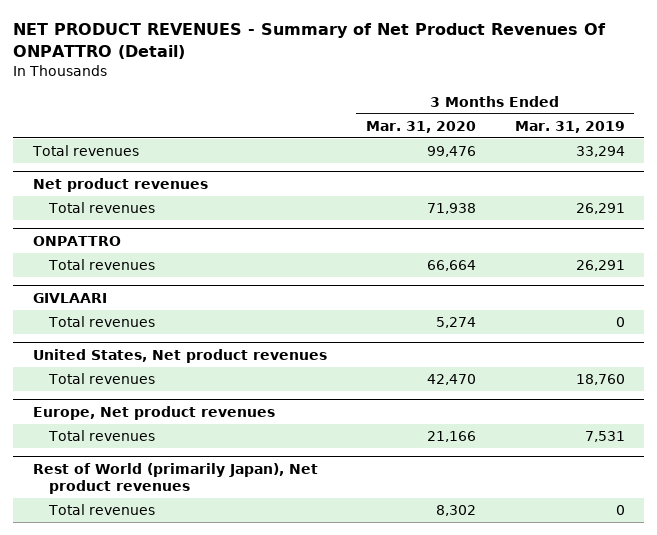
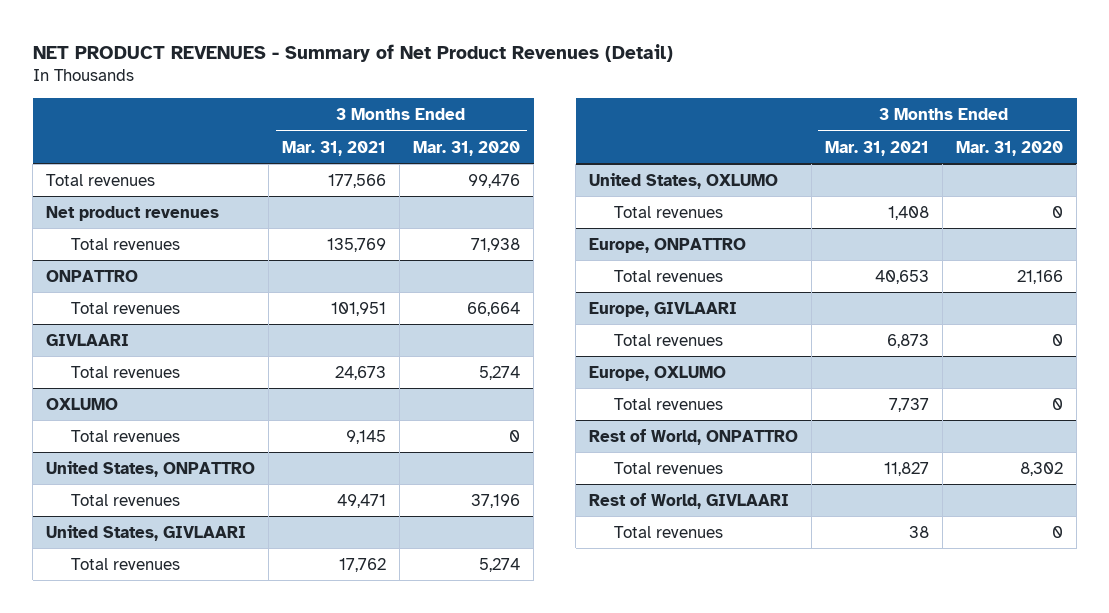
- NET PRODUCT REVENUES - Summary of Net Product Revenues Of ONPATTRO (Detail)
+ NET PRODUCT REVENUES - Summary of Net Product Revenues (Detail)
- | 3 Months Ended Mar. 31, 2020 | 3 Months Ended Mar. 31, 2019
+ | 3 Months Ended Mar. 31, 2021 | 3 Months Ended Mar. 31, 2020
- United States, Net product revenues
- Total revenues | 42,470 | 18,760
- Europe, Net product revenues
+ OXLUMO
+ Total revenues | 9,145 | 0
+ United States, ONPATTRO
+ Total revenues | 49,471 | 37,196
+ United States, GIVLAARI
+ Total revenues | 17,762 | 5,274
+ United States, OXLUMO
+ Total revenues | 1,408 | 0
+ Europe, ONPATTRO
- Rest of World (primarily Japan), Net product revenues
+ Europe, GIVLAARI
+ Total revenues | 6,873 | 0
+ Europe, OXLUMO
+ Total revenues | 7,737 | 0
+ Rest of World, ONPATTRO
+ Rest of World, GIVLAARI
+ Total revenues | 38 | 0

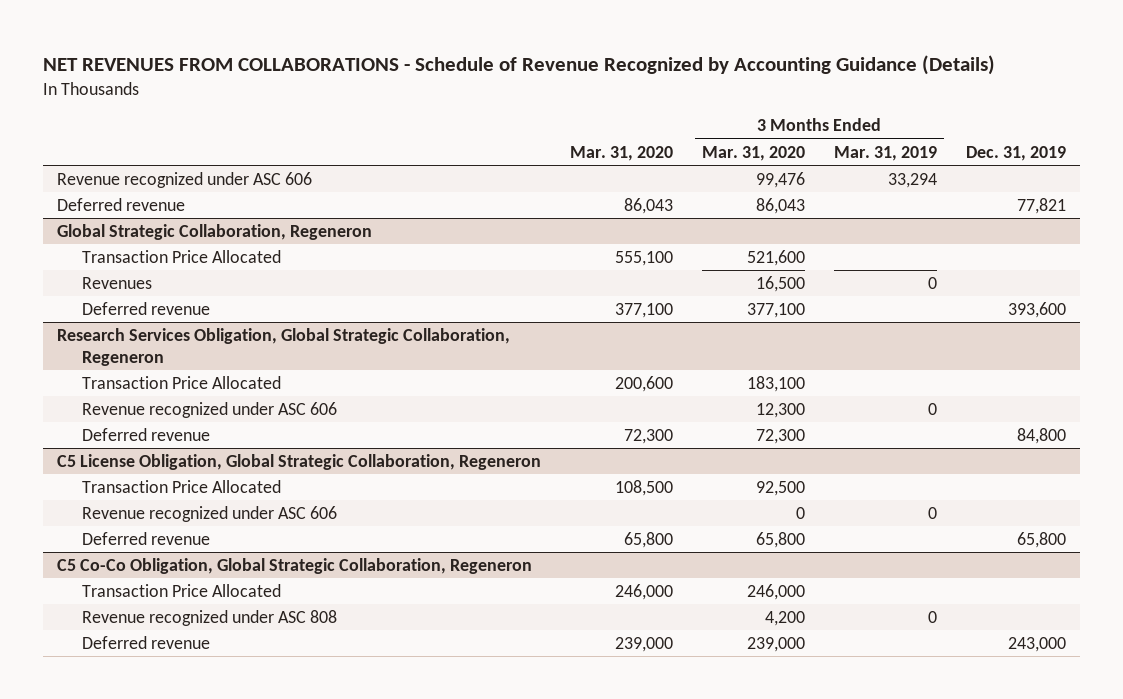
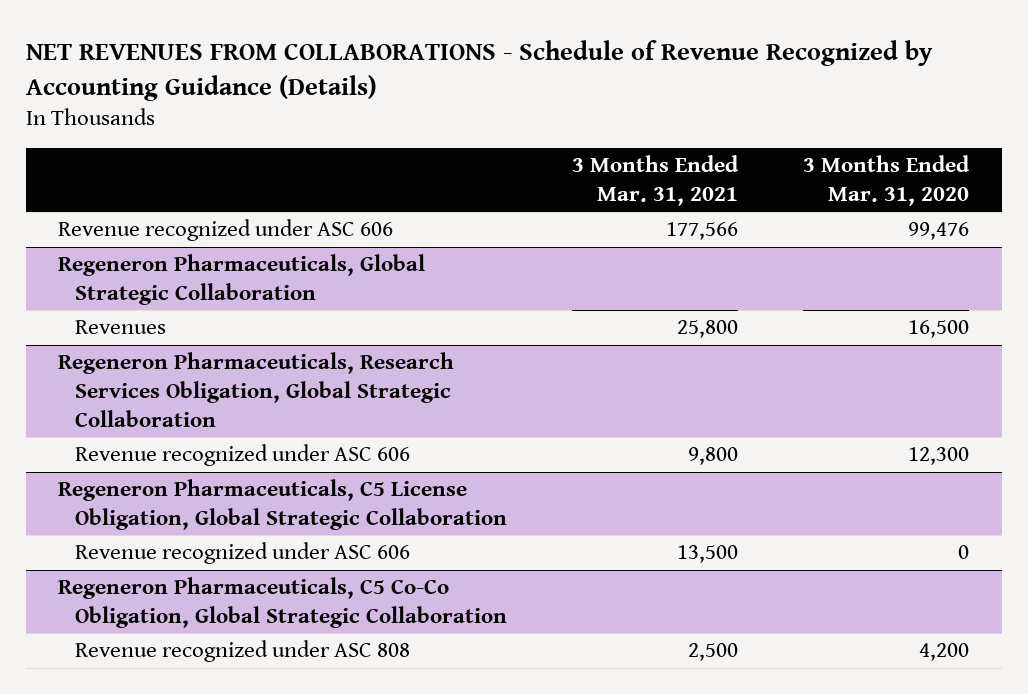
- | Mar. 31, 2020 | 3 Months Ended Mar. 31, 2020 | 3 Months Ended Mar. 31, 2019 | Dec. 31, 2019
+ | 3 Months Ended Mar. 31, 2021 | 3 Months Ended Mar. 31, 2020
- Deferred revenue | 86,043 | 86,043 | | 77,821
- Global Strategic Collaboration, Regeneron
- Transaction Price Allocated | 555,100 | 521,600 | |
+ Regeneron Pharmaceuticals, Global Strategic Collaboration
- Deferred revenue | 377,100 | 377,100 | | 393,600
- Research Services Obligation, Global Strategic Collaboration, Regeneron
- Transaction Price Allocated | 200,600 | 183,100 | |
+ Regeneron Pharmaceuticals, Research Services Obligation, Global Strategic Collaboration
- Deferred revenue | 72,300 | 72,300 | | 84,800
- C5 License Obligation, Global Strategic Collaboration, Regeneron
- Transaction Price Allocated | 108,500 | 92,500 | |
+ Regeneron Pharmaceuticals, C5 License Obligation, Global Strategic Collaboration
- Deferred revenue | 65,800 | 65,800 | | 65,800
- C5 Co-Co Obligation, Global Strategic Collaboration, Regeneron
- Transaction Price Allocated | 246,000 | 246,000 | |
+ Regeneron Pharmaceuticals, C5 Co-Co Obligation, Global Strategic Collaboration
- Deferred revenue | 239,000 | 239,000 | | 243,000

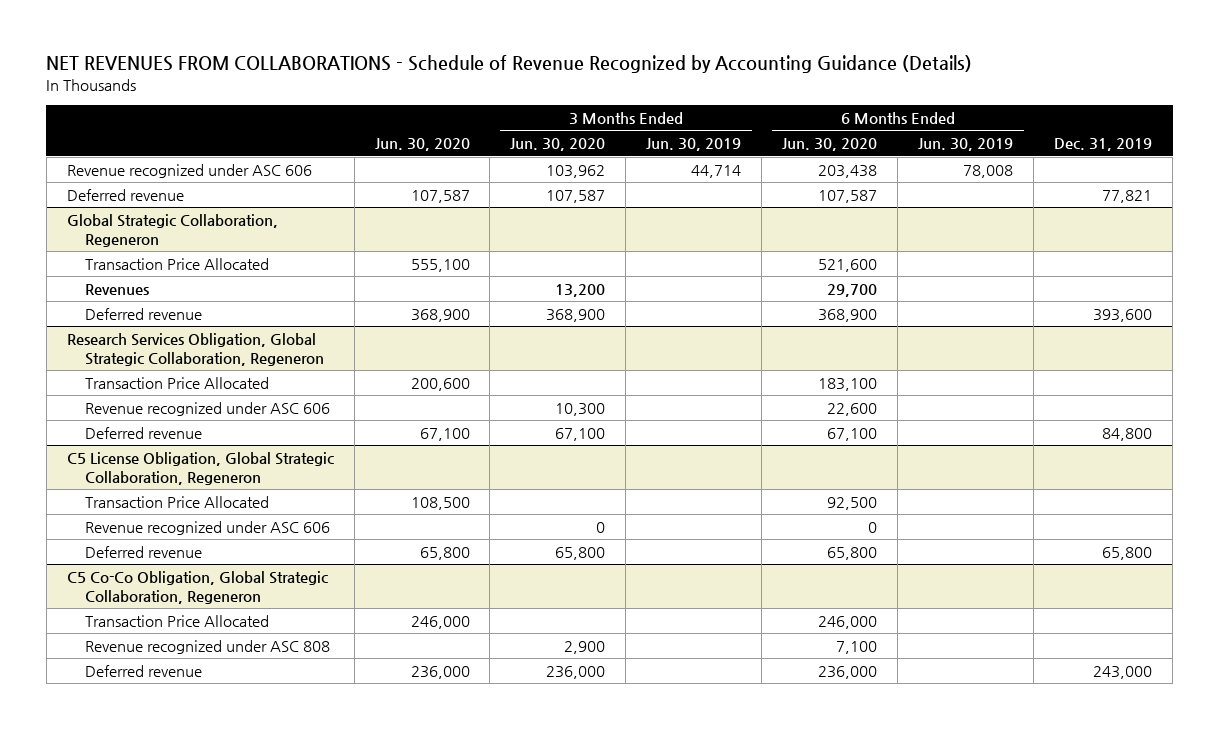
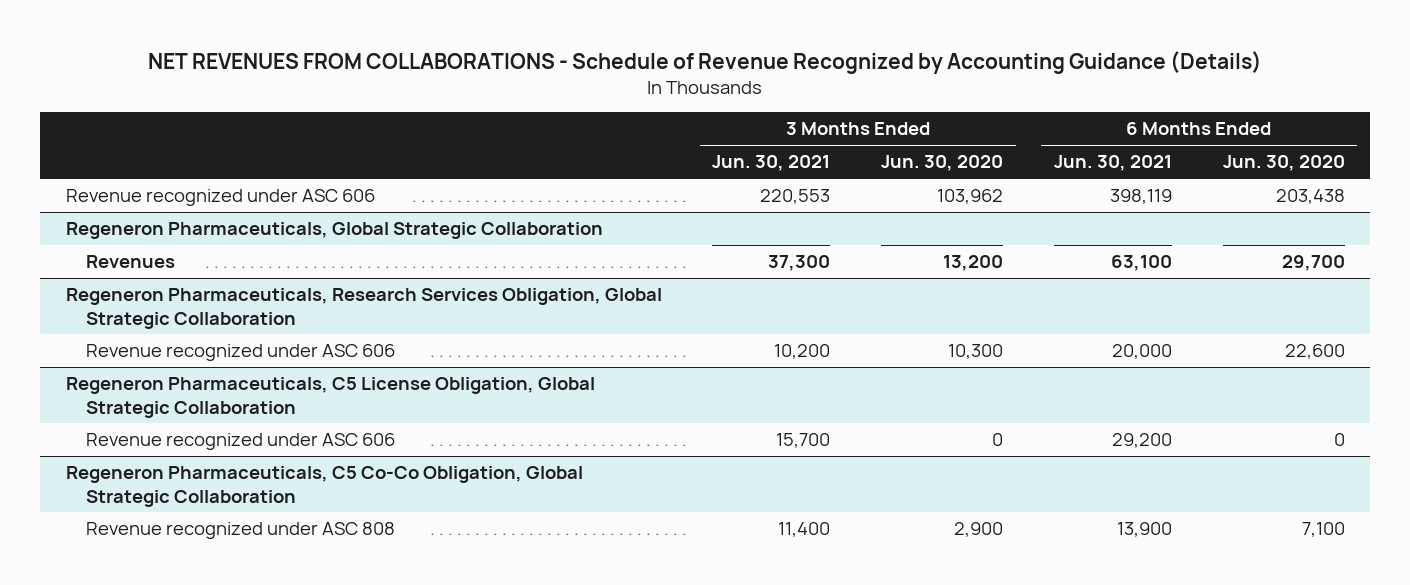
- | Jun. 30, 2020 | 3 Months Ended Jun. 30, 2020 | 3 Months Ended Jun. 30, 2019 | 6 Months Ended Jun. 30, 2020 | 6 Months Ended Jun. 30, 2019 | Dec. 31, 2019
+ | 3 Months Ended Jun. 30, 2021 | 3 Months Ended Jun. 30, 2020 | 6 Months Ended Jun. 30, 2021 | 6 Months Ended Jun. 30, 2020
- Deferred revenue | 107,587 | 107,587 | | 107,587 | | 77,821
- Global Strategic Collaboration, Regeneron
- Transaction Price Allocated | 555,100 | | | 521,600 | |
+ Regeneron Pharmaceuticals, Global Strategic Collaboration
- Deferred revenue | 368,900 | 368,900 | | 368,900 | | 393,600
- Research Services Obligation, Global Strategic Collaboration, Regeneron
- Transaction Price Allocated | 200,600 | | | 183,100 | |
+ Regeneron Pharmaceuticals, Research Services Obligation, Global Strategic Collaboration
- Deferred revenue | 67,100 | 67,100 | | 67,100 | | 84,800
- C5 License Obligation, Global Strategic Collaboration, Regeneron
- Transaction Price Allocated | 108,500 | | | 92,500 | |
+ Regeneron Pharmaceuticals, C5 License Obligation, Global Strategic Collaboration
- Deferred revenue | 65,800 | 65,800 | | 65,800 | | 65,800
- C5 Co-Co Obligation, Global Strategic Collaboration, Regeneron
- Transaction Price Allocated | 246,000 | | | 246,000 | |
+ Regeneron Pharmaceuticals, C5 Co-Co Obligation, Global Strategic Collaboration
- Deferred revenue | 236,000 | 236,000 | | 236,000 | | 243,000

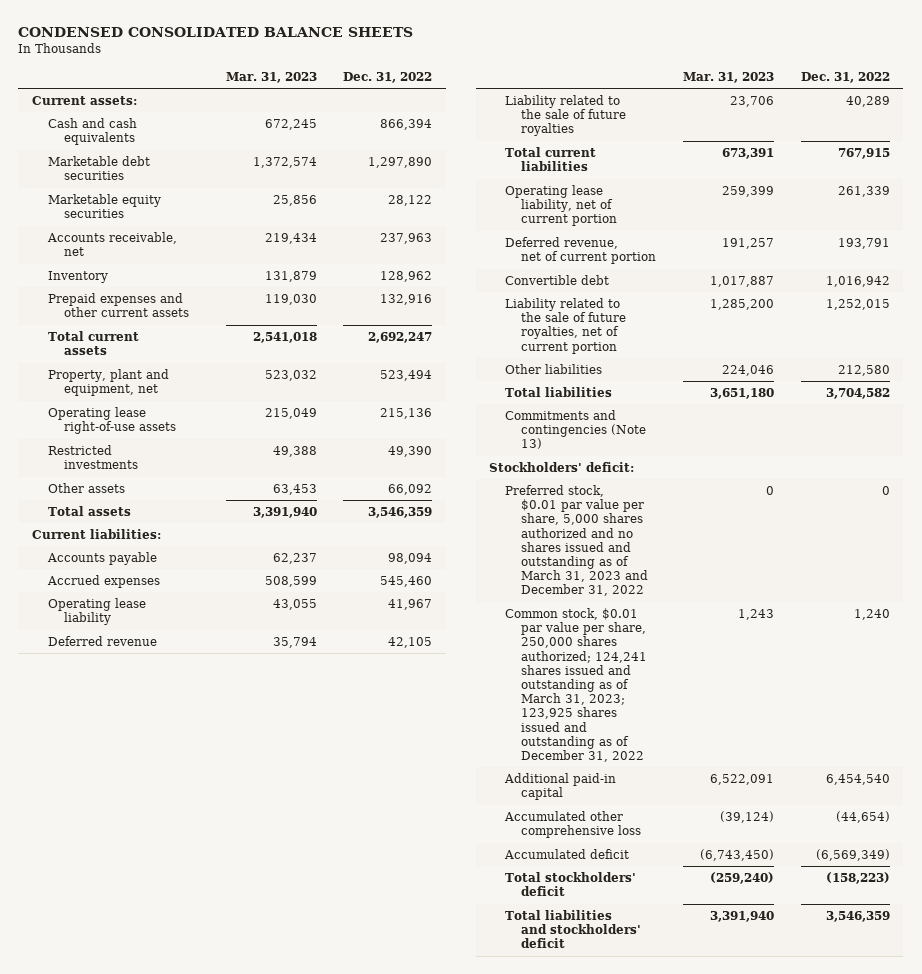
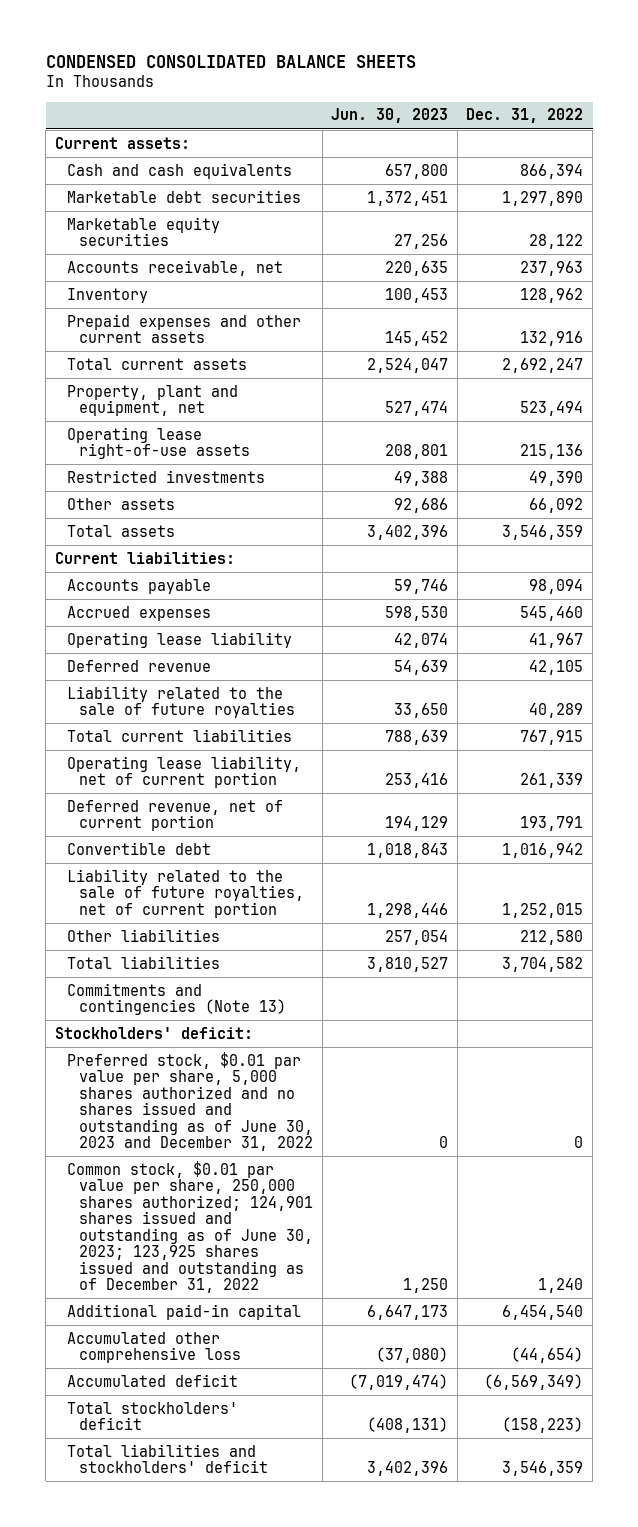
- | Mar. 31, 2023 | Dec. 31, 2022
+ | Jun. 30, 2023 | Dec. 31, 2022
- Preferred stock, $0.01 par value per share, 5,000 shares authorized and no shares issued and outstanding as of March 31, 2023 and December 31, 2022 | 0 | 0
- Common stock, $0.01 par value per share, 250,000 shares authorized; 124,241 shares issued and outstanding as of March 31, 2023; 123,925 shares issued and outstanding as of December 31, 2022 | 1,243 | 1,240
+ Preferred stock, $0.01 par value per share, 5,000 shares authorized and no shares issued and outstanding as of June 30, 2023 and December 31, 2022 | 0 | 0
+ Common stock, $0.01 par value per share, 250,000 shares authorized; 124,901 shares issued and outstanding as of June 30, 2023; 123,925 shares issued and outstanding as of December 31, 2022 | 1,250 | 1,240

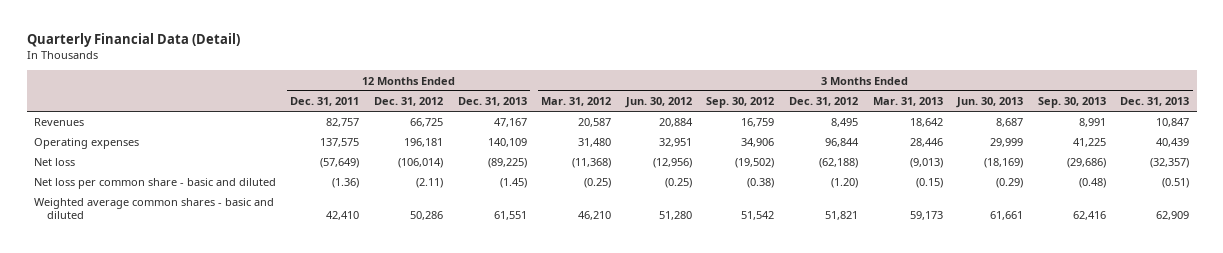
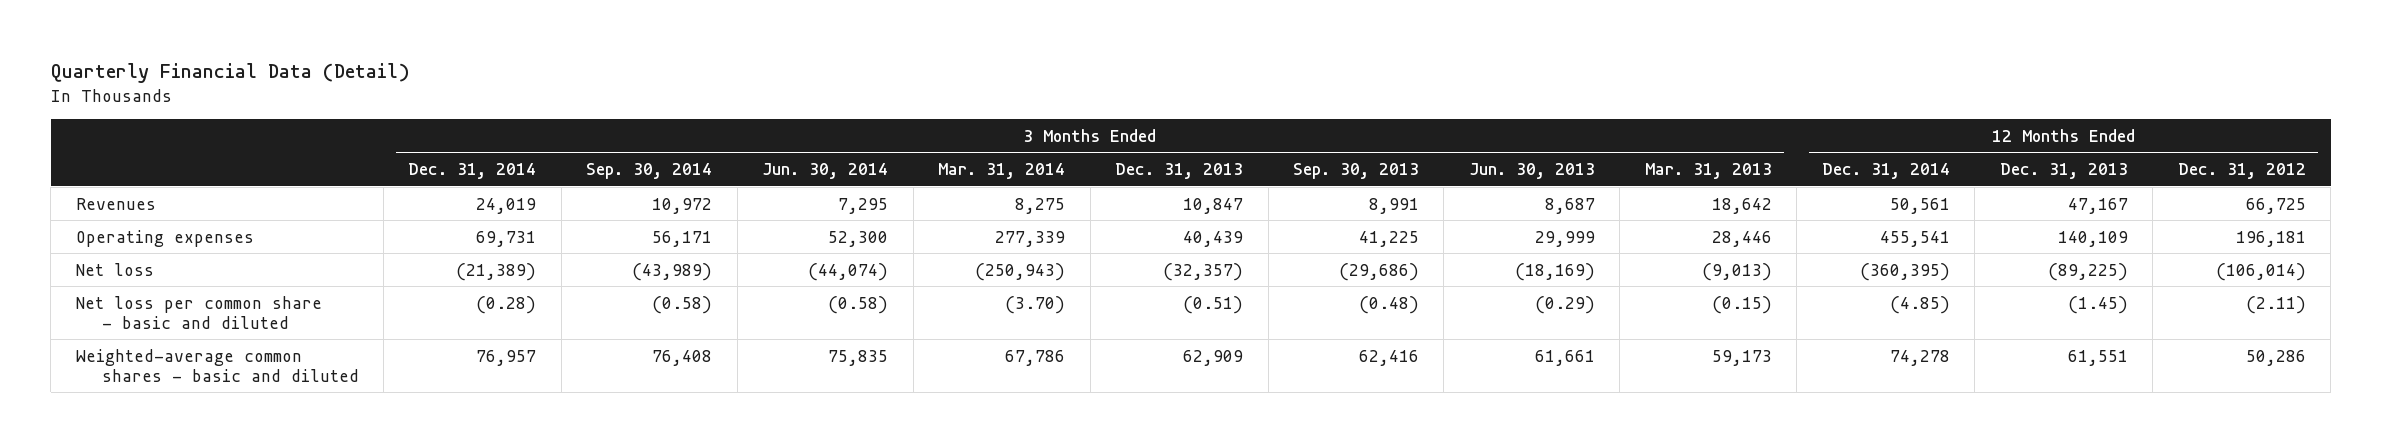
- | 12 Months Ended Dec. 31, 2011 | 12 Months Ended Dec. 31, 2012 | 12 Months Ended Dec. 31, 2013 | 3 Months Ended Mar. 31, 2012 | 3 Months Ended Jun. 30, 2012 | 3 Months Ended Sep. 30, 2012 | 3 Months Ended Dec. 31, 2012 | 3 Months Ended Mar. 31, 2013 | 3 Months Ended Jun. 30, 2013 | 3 Months Ended Sep. 30, 2013 | 3 Months Ended Dec. 31, 2013
+ | 3 Months Ended Dec. 31, 2014 | 3 Months Ended Sep. 30, 2014 | 3 Months Ended Jun. 30, 2014 | 3 Months Ended Mar. 31, 2014 | 3 Months Ended Dec. 31, 2013 | 3 Months Ended Sep. 30, 2013 | 3 Months Ended Jun. 30, 2013 | 3 Months Ended Mar. 31, 2013 | 12 Months Ended Dec. 31, 2014 | 12 Months Ended Dec. 31, 2013 | 12 Months Ended Dec. 31, 2012
- Weighted average common shares - basic and diluted | 42,410 | 50,286 | 61,551 | 46,210 | 51,280 | 51,542 | 51,821 | 59,173 | 61,661 | 62,416 | 62,909
+ Weighted-average common shares - basic and diluted | 76,957 | 76,408 | 75,835 | 67,786 | 62,909 | 62,416 | 61,661 | 59,173 | 74,278 | 61,551 | 50,286

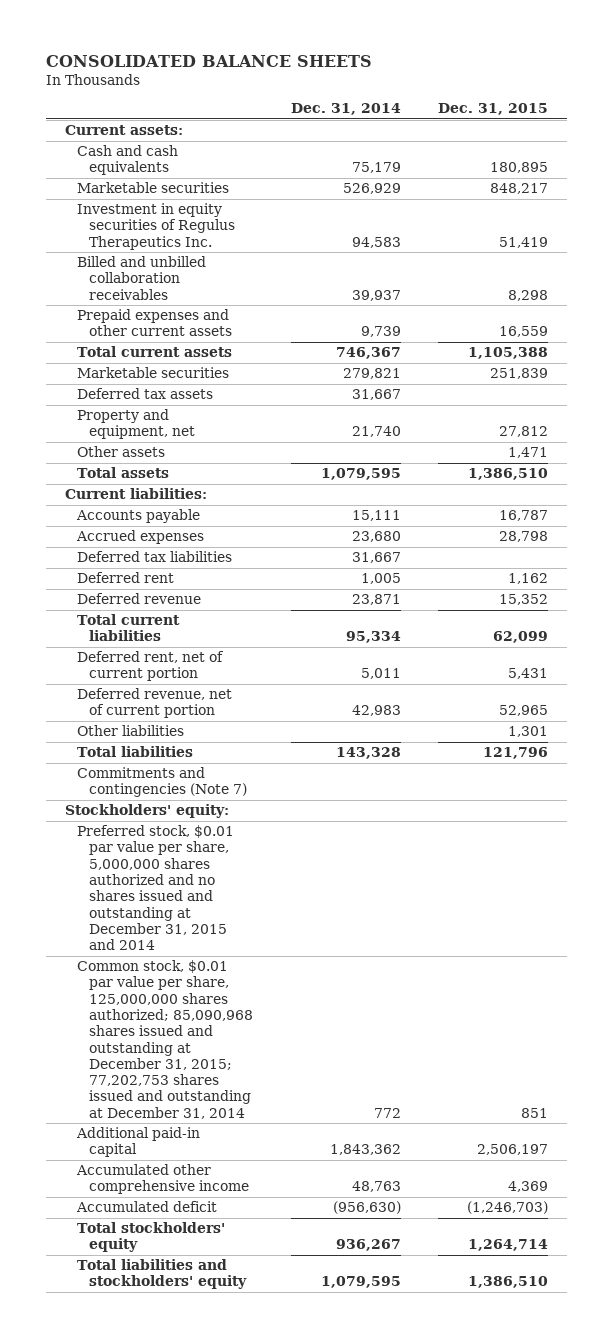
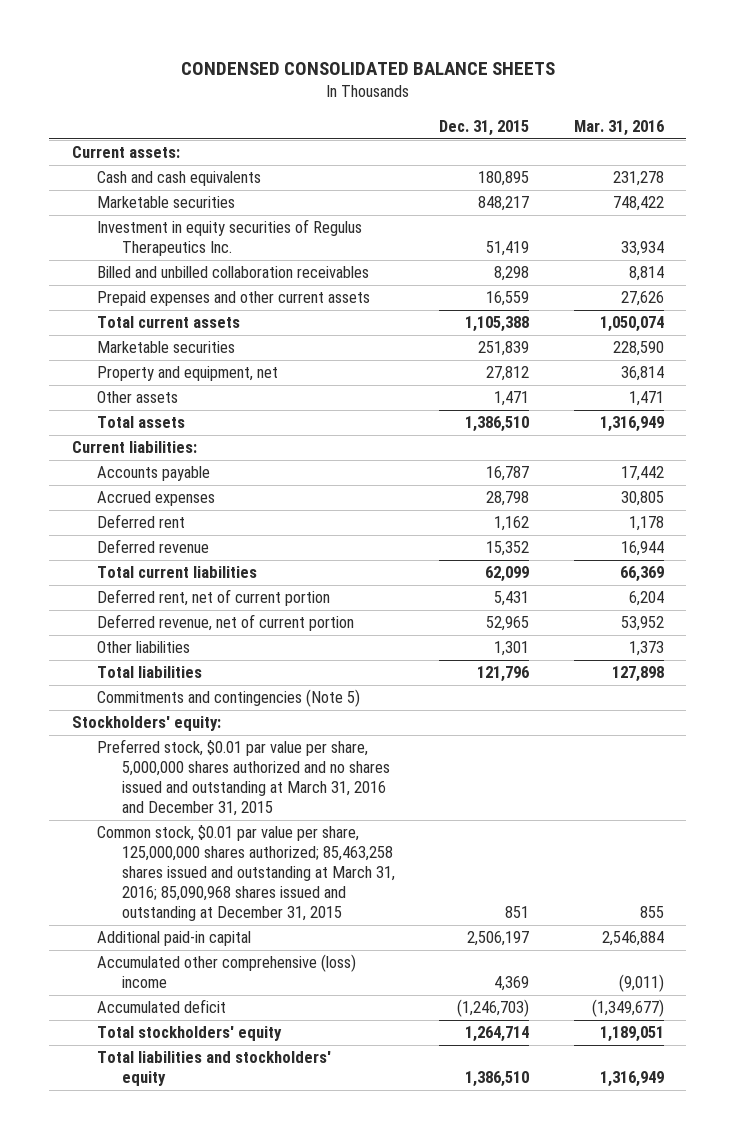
- CONSOLIDATED BALANCE SHEETS
+ CONDENSED CONSOLIDATED BALANCE SHEETS
- | Dec. 31, 2014 | Dec. 31, 2015
+ | Dec. 31, 2015 | Mar. 31, 2016
- Deferred tax assets | 31,667 |
- Deferred tax liabilities | 31,667 |
- Commitments and contingencies (Note 7)
+ Commitments and contingencies (Note 5)
- Preferred stock, $0.01 par value per share, 5,000,000 shares authorized and no shares issued and outstanding at December 31, 2015 and 2014
- Common stock, $0.01 par value per share, 125,000,000 shares authorized; 85,090,968 shares issued and outstanding at December 31, 2015; 77,202,753 shares issued and outstanding at December 31, 2014 | 772 | 851
+ Preferred stock, $0.01 par value per share, 5,000,000 shares authorized and no shares issued and outstanding at March 31, 2016 and December 31, 2015
+ Common stock, $0.01 par value per share, 125,000,000 shares authorized; 85,463,258 shares issued and outstanding at March 31, 2016; 85,090,968 shares issued and outstanding at December 31, 2015 | 851 | 855
- Accumulated other comprehensive income | 48,763 | 4,369
+ Accumulated other comprehensive (loss) income | 4,369 | (9,011)

